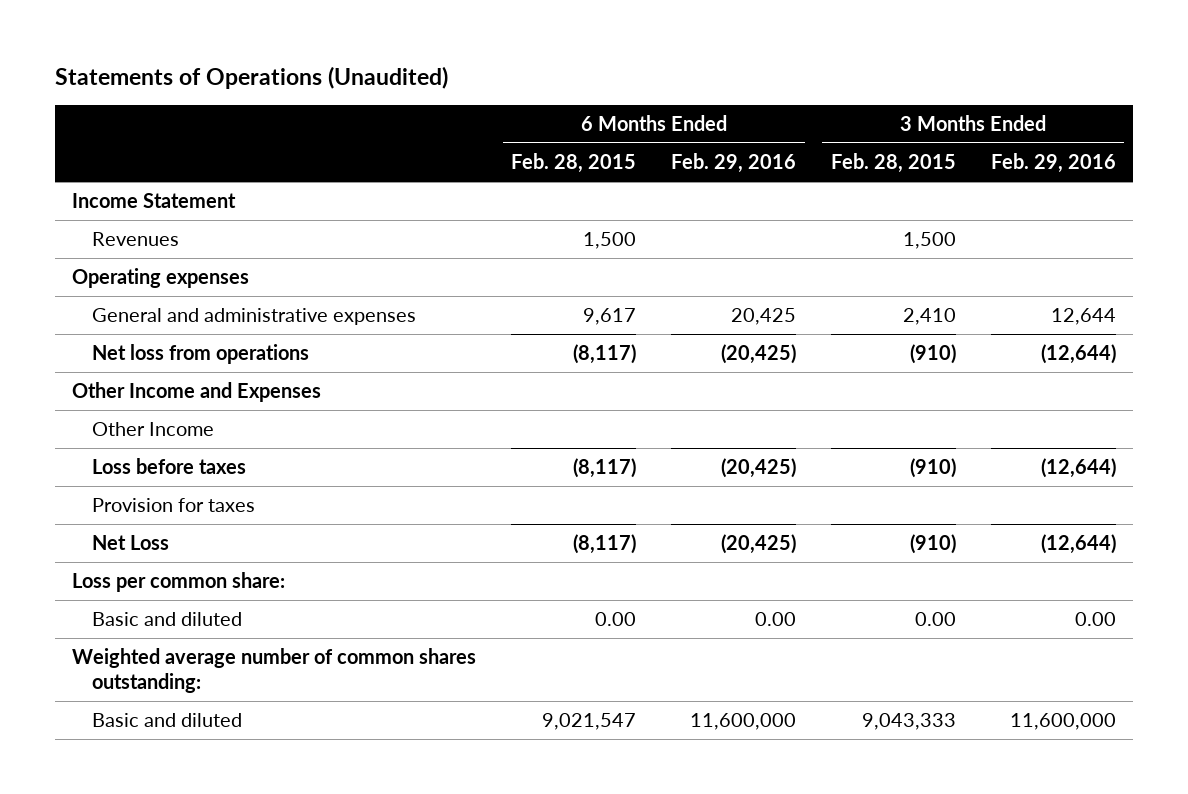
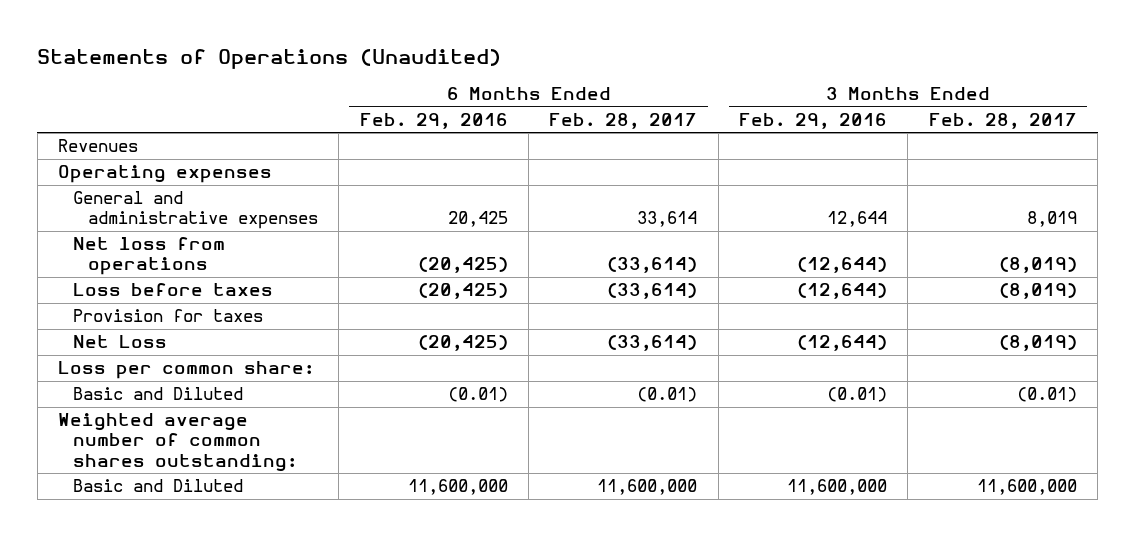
- | 6 Months Ended Feb. 28, 2015 | 6 Months Ended Feb. 29, 2016 | 3 Months Ended Feb. 28, 2015 | 3 Months Ended Feb. 29, 2016
+ | 6 Months Ended Feb. 29, 2016 | 6 Months Ended Feb. 28, 2017 | 3 Months Ended Feb. 29, 2016 | 3 Months Ended Feb. 28, 2017
- Income Statement
- Other Income and Expenses
- Other Income
- Basic and diluted | 0.00 | 0.00 | 0.00 | 0.00
+ Basic and Diluted | (0.01) | (0.01) | (0.01) | (0.01)
- Basic and diluted | 9,021,547 | 11,600,000 | 9,043,333 | 11,600,000
+ Basic and Diluted | 11,600,000 | 11,600,000 | 11,600,000 | 11,600,000

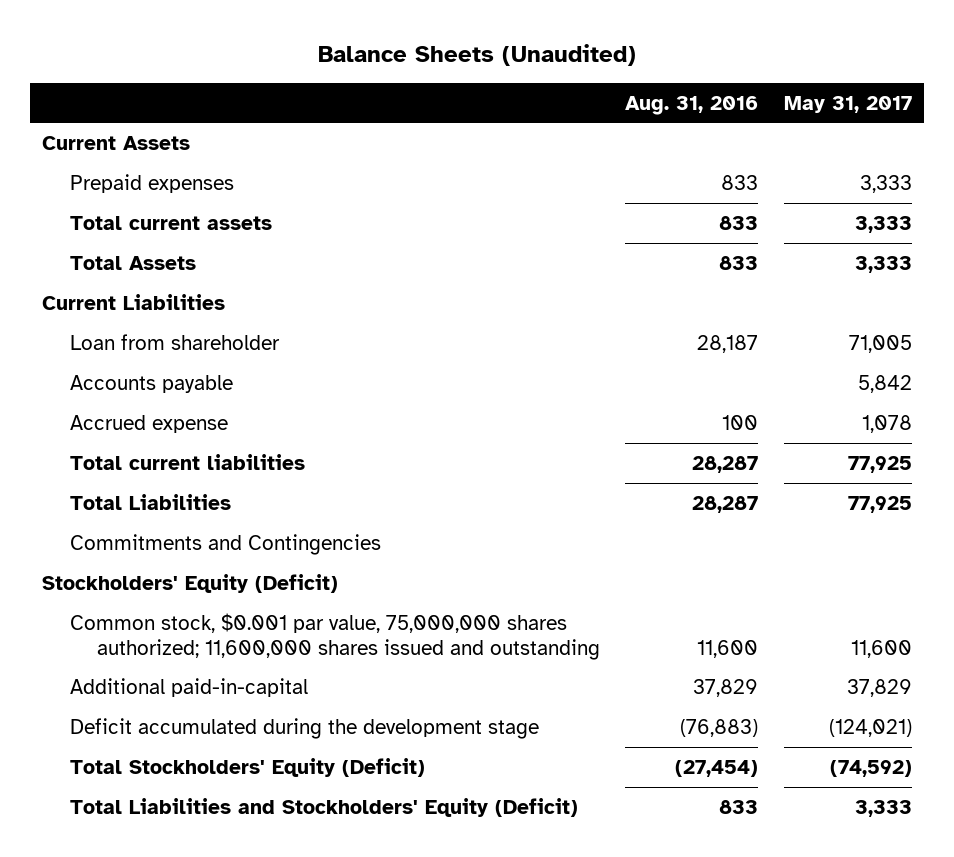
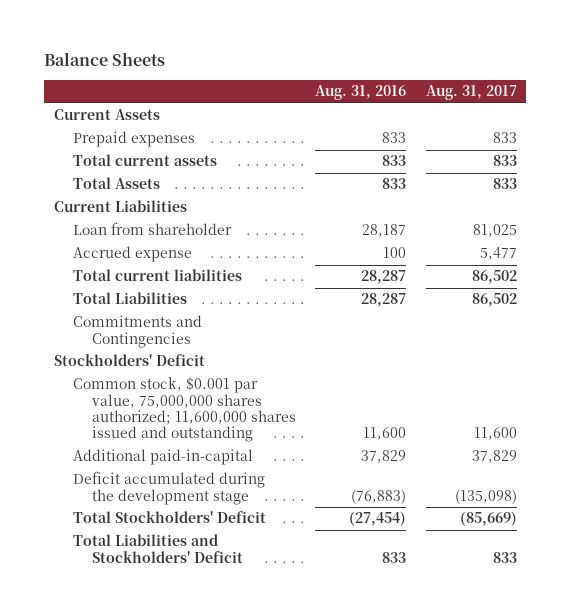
- Balance Sheets (Unaudited)
+ Balance Sheets
- | Aug. 31, 2016 | May 31, 2017
+ | Aug. 31, 2016 | Aug. 31, 2017
- Accounts payable | | 5,842
- Stockholders' Equity (Deficit)
+ Stockholders' Deficit
- Total Stockholders' Equity (Deficit) | (27,454) | (74,592)
- Total Liabilities and Stockholders' Equity (Deficit) | 833 | 3,333
+ Total Stockholders' Deficit | (27,454) | (85,669)
+ Total Liabilities and Stockholders' Deficit | 833 | 833

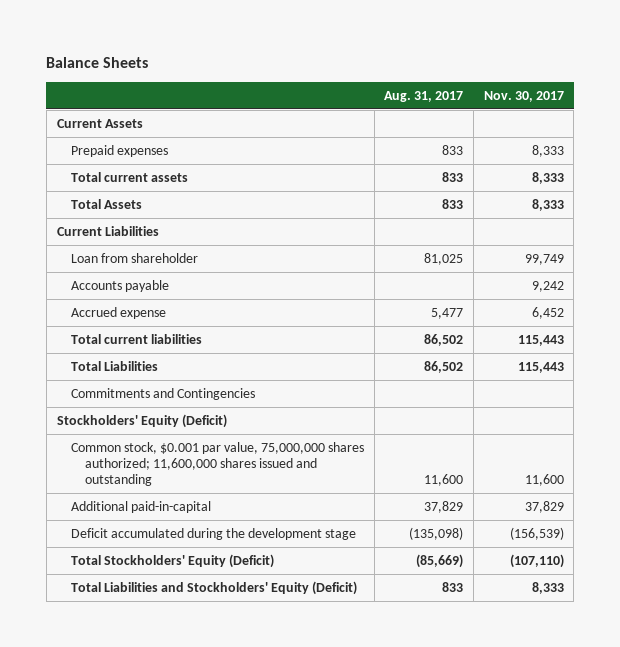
- | Aug. 31, 2016 | Aug. 31, 2017
+ | Aug. 31, 2017 | Nov. 30, 2017
+ Accounts payable | | 9,242
- Stockholders' Deficit
+ Stockholders' Equity (Deficit)
- Total Stockholders' Deficit | (27,454) | (85,669)
- Total Liabilities and Stockholders' Deficit | 833 | 833
+ Total Stockholders' Equity (Deficit) | (85,669) | (107,110)
+ Total Liabilities and Stockholders' Equity (Deficit) | 833 | 8,333

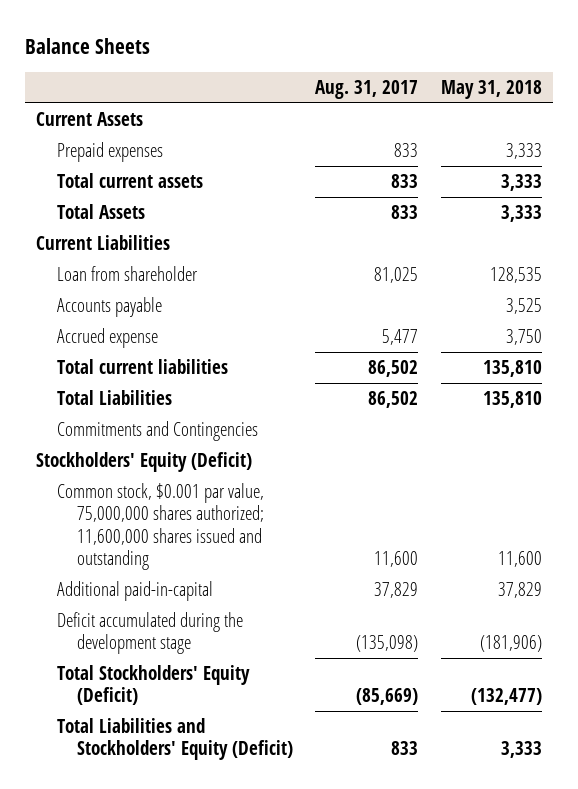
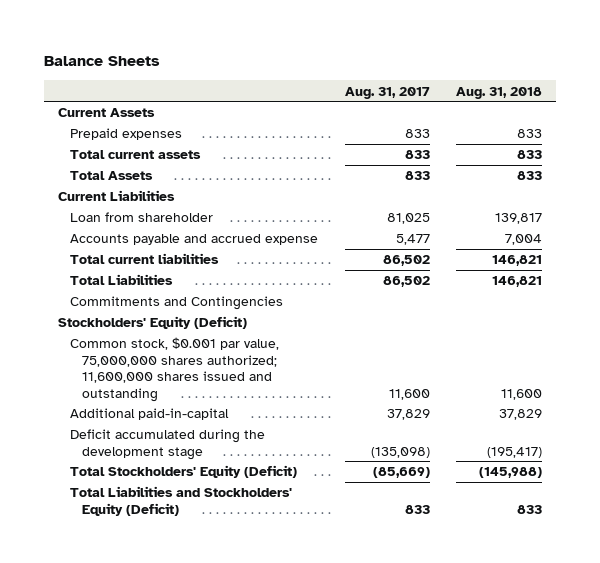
- | Aug. 31, 2017 | May 31, 2018
+ | Aug. 31, 2017 | Aug. 31, 2018
- Accounts payable | | 3,525
- Accrued expense | 5,477 | 3,750
+ Accounts payable and accrued expense | 5,477 | 7,004

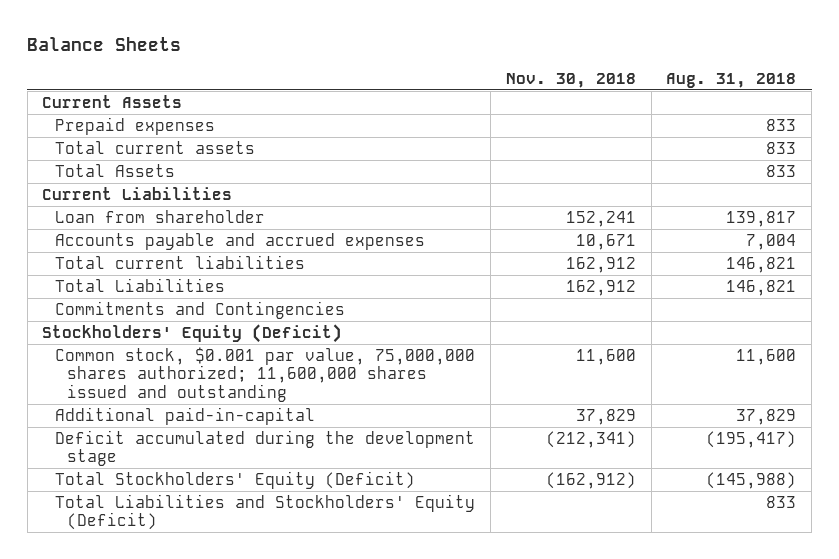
- | Aug. 31, 2017 | Aug. 31, 2018
+ | Nov. 30, 2018 | Aug. 31, 2018
- Accounts payable and accrued expense | 5,477 | 7,004
+ Accounts payable and accrued expenses | 10,671 | 7,004

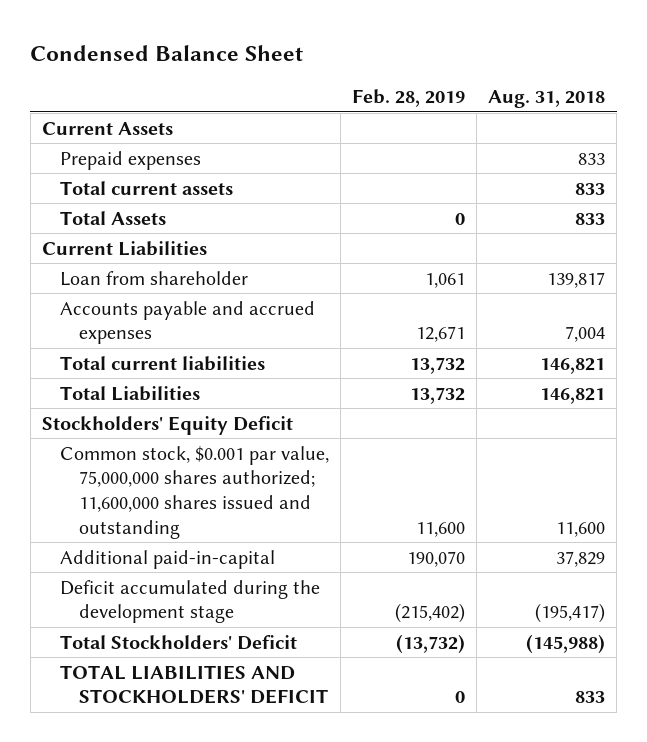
- Balance Sheets
+ Condensed Balance Sheet
- | Nov. 30, 2018 | Aug. 31, 2018
+ | Feb. 28, 2019 | Aug. 31, 2018
- Commitments and Contingencies
- Stockholders' Equity (Deficit)
+ Stockholders' Equity Deficit
- Total Stockholders' Equity (Deficit) | (162,912) | (145,988)
- Total Liabilities and Stockholders' Equity (Deficit) | | 833
+ Total Stockholders' Deficit | (13,732) | (145,988)
+ TOTAL LIABILITIES AND STOCKHOLDERS' DEFICIT | 0 | 833

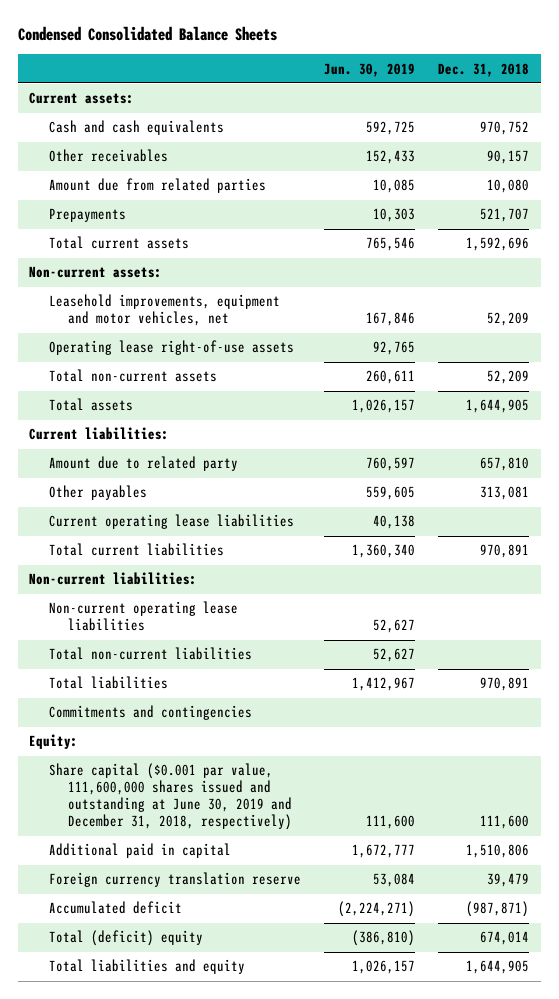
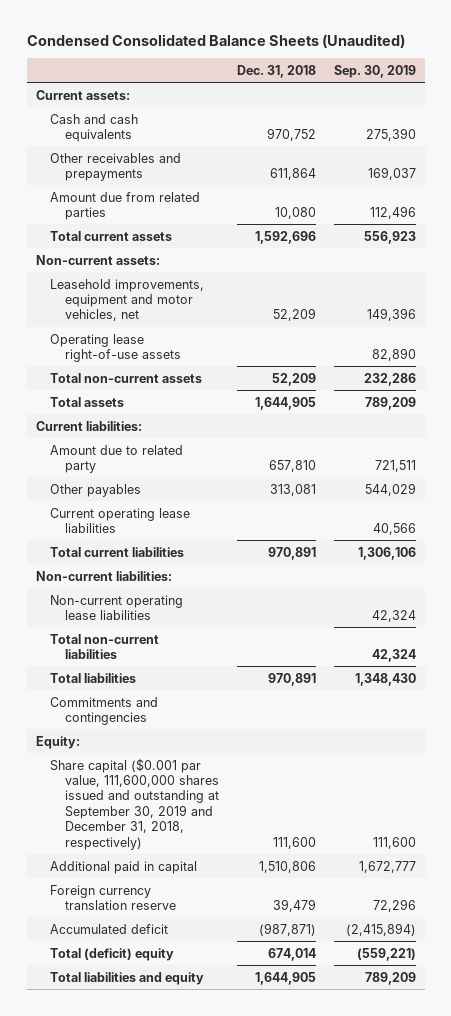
- Condensed Consolidated Balance Sheets
+ Condensed Consolidated Balance Sheets (Unaudited)
- | Jun. 30, 2019 | Dec. 31, 2018
+ | Dec. 31, 2018 | Sep. 30, 2019
- Other receivables | 152,433 | 90,157
+ Other receivables and prepayments | 611,864 | 169,037
- Prepayments | 10,303 | 521,707
- Share capital ($0.001 par value, 111,600,000 shares issued and outstanding at June 30, 2019 and December 31, 2018, respectively) | 111,600 | 111,600
+ Share capital ($0.001 par value, 111,600,000 shares issued and outstanding at September 30, 2019 and December 31, 2018, respectively) | 111,600 | 111,600

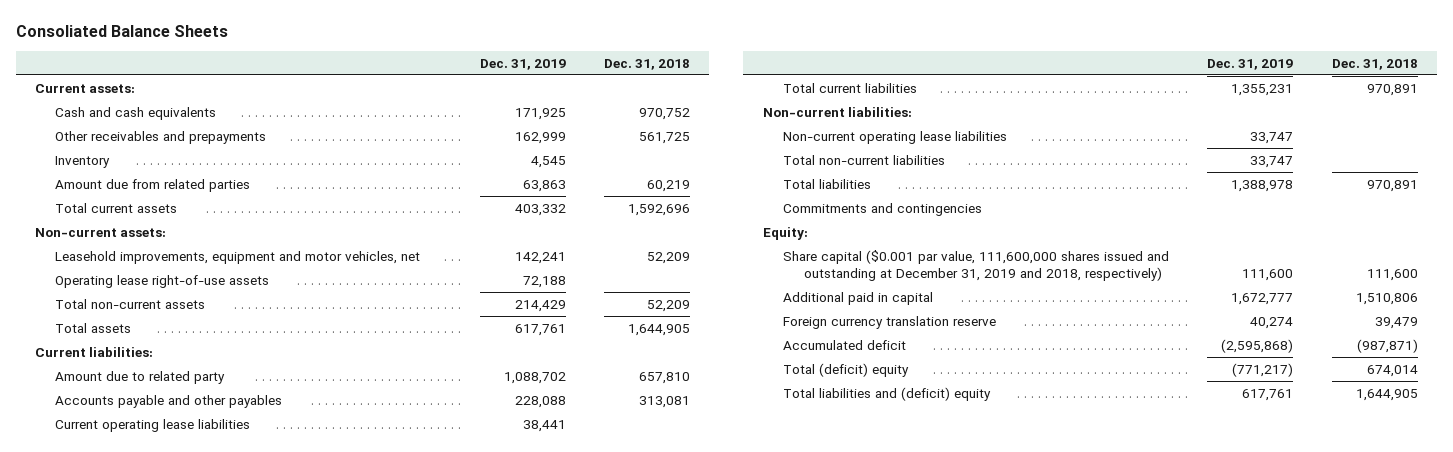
- Condensed Consolidated Balance Sheets (Unaudited)
+ Consoliated Balance Sheets
- | Dec. 31, 2018 | Sep. 30, 2019
+ | Dec. 31, 2019 | Dec. 31, 2018
- Other receivables and prepayments | 611,864 | 169,037
- Amount due from related parties | 10,080 | 112,496
+ Other receivables and prepayments | 162,999 | 561,725
+ Inventory | 4,545 |
+ Amount due from related parties | 63,863 | 60,219
- Other payables | 313,081 | 544,029
+ Accounts payable and other payables | 228,088 | 313,081
- Share capital ($0.001 par value, 111,600,000 shares issued and outstanding at September 30, 2019 and December 31, 2018, respectively) | 111,600 | 111,600
+ Share capital ($0.001 par value, 111,600,000 shares issued and outstanding at December 31, 2019 and 2018, respectively) | 111,600 | 111,600
- Total liabilities and equity | 1,644,905 | 789,209
+ Total liabilities and (deficit) equity | 617,761 | 1,644,905

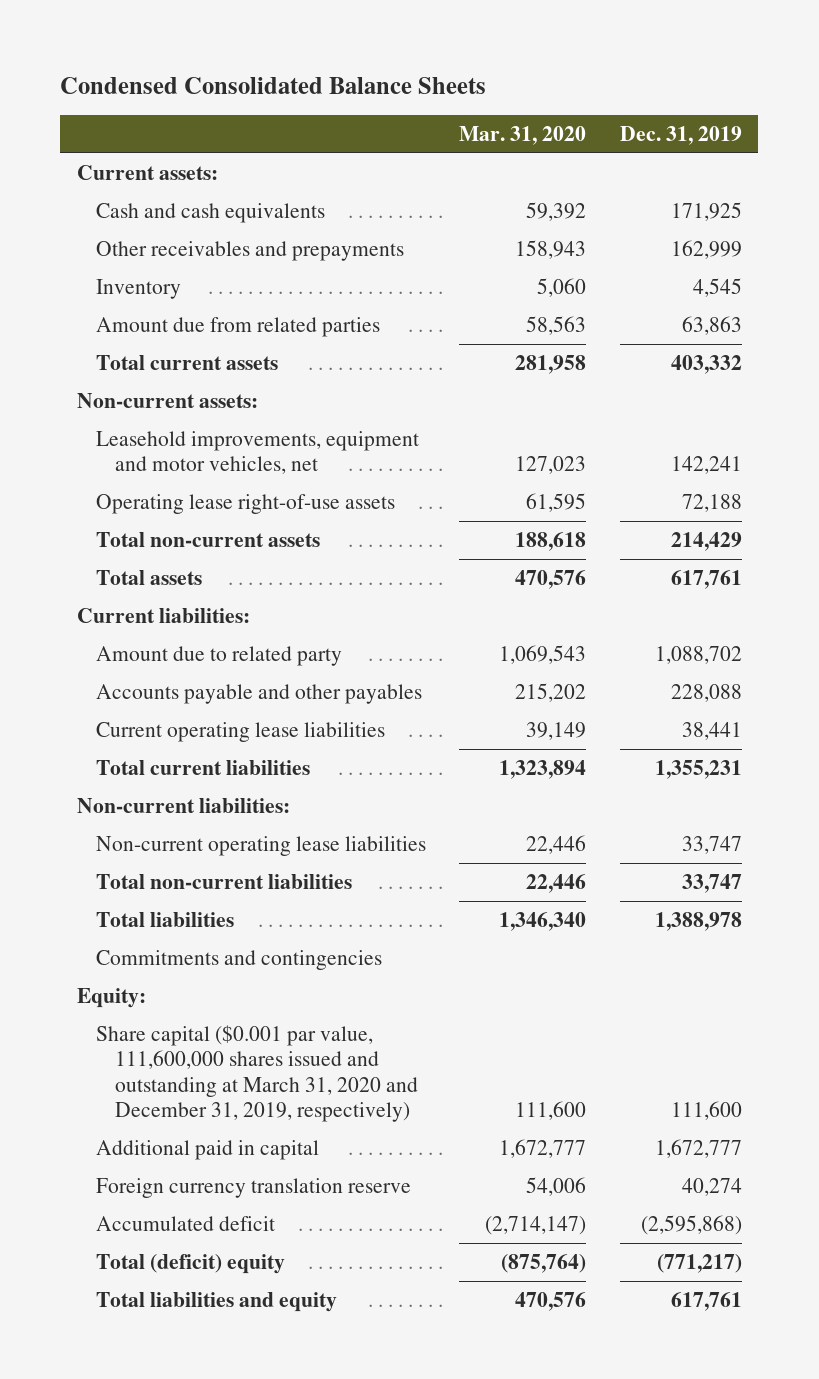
- Consoliated Balance Sheets
+ Condensed Consolidated Balance Sheets
- | Dec. 31, 2019 | Dec. 31, 2018
+ | Mar. 31, 2020 | Dec. 31, 2019
- Share capital ($0.001 par value, 111,600,000 shares issued and outstanding at December 31, 2019 and 2018, respectively) | 111,600 | 111,600
+ Share capital ($0.001 par value, 111,600,000 shares issued and outstanding at March 31, 2020 and December 31, 2019, respectively) | 111,600 | 111,600
- Total liabilities and (deficit) equity | 617,761 | 1,644,905
+ Total liabilities and equity | 470,576 | 617,761

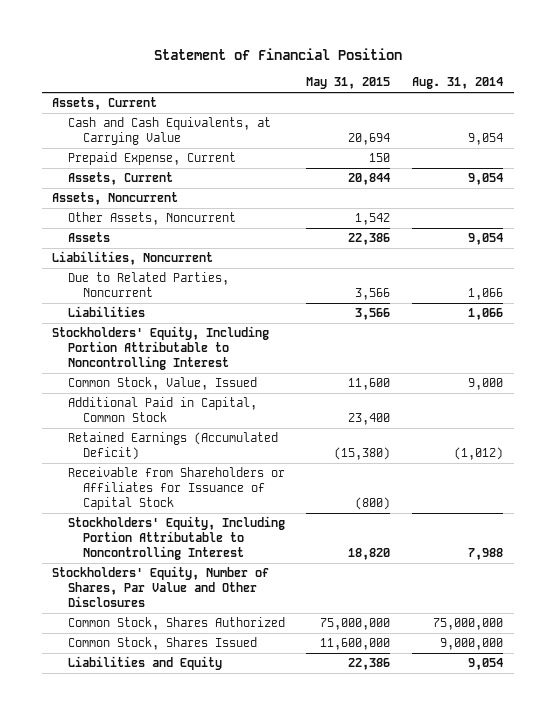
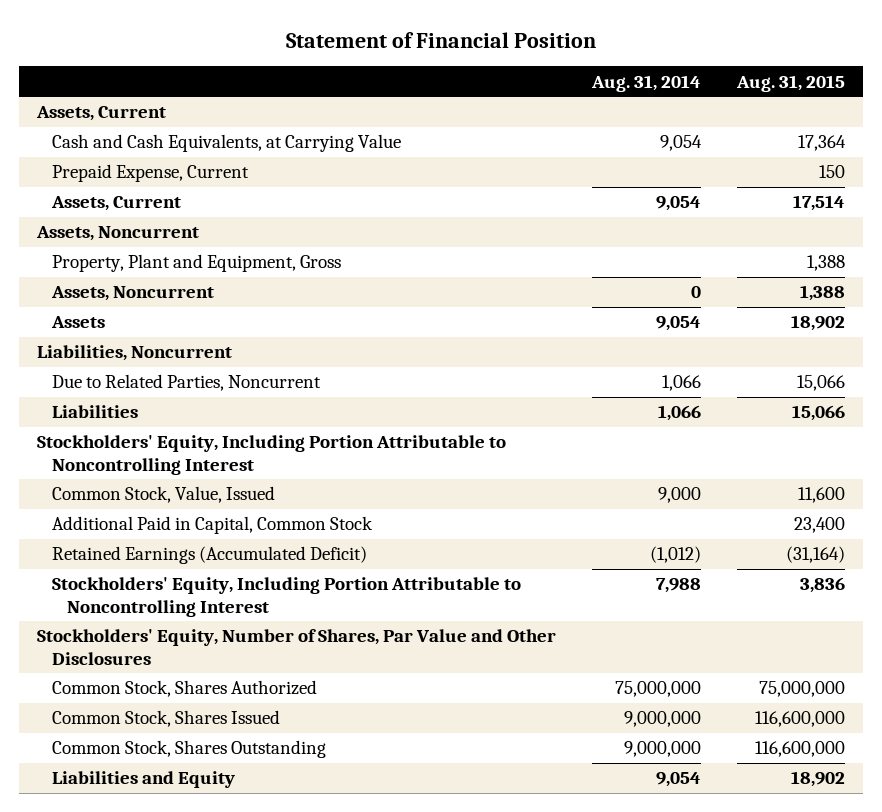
- | May 31, 2015 | Aug. 31, 2014
+ | Aug. 31, 2014 | Aug. 31, 2015
- Other Assets, Noncurrent | 1,542 |
+ Property, Plant and Equipment, Gross | | 1,388
+ Assets, Noncurrent | 0 | 1,388
- Receivable from Shareholders or Affiliates for Issuance of Capital Stock | (800) |
+ Common Stock, Shares Outstanding | 9,000,000 | 116,600,000

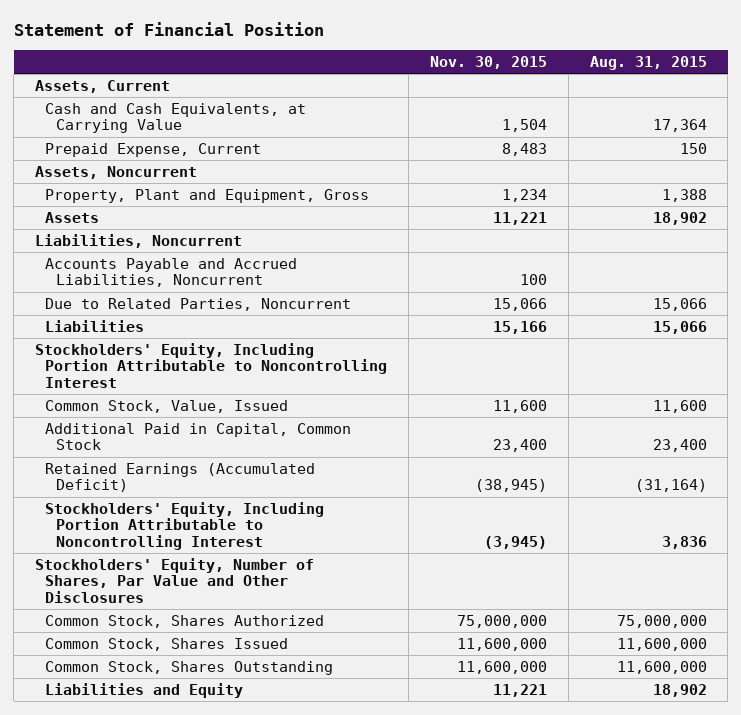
- | Aug. 31, 2014 | Aug. 31, 2015
+ | Nov. 30, 2015 | Aug. 31, 2015
- Assets, Current | 9,054 | 17,514
- Assets, Noncurrent | 0 | 1,388
+ Accounts Payable and Accrued Liabilities, Noncurrent | 100 |
- Common Stock, Shares Issued | 9,000,000 | 116,600,000
- Common Stock, Shares Outstanding | 9,000,000 | 116,600,000
+ Common Stock, Shares Issued | 11,600,000 | 11,600,000
+ Common Stock, Shares Outstanding | 11,600,000 | 11,600,000

